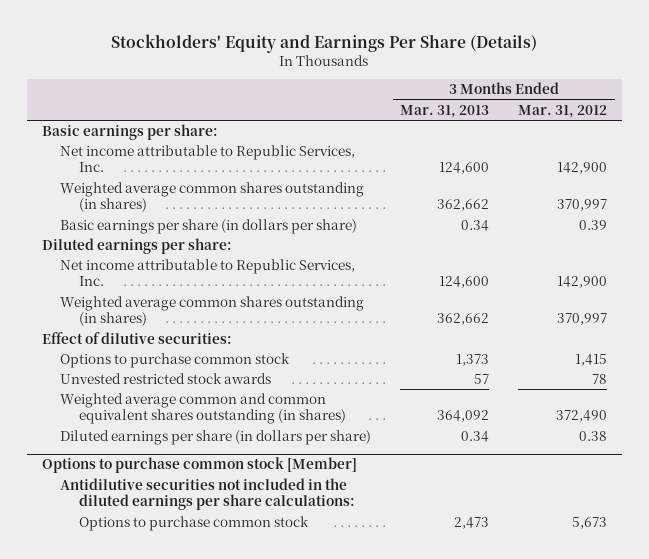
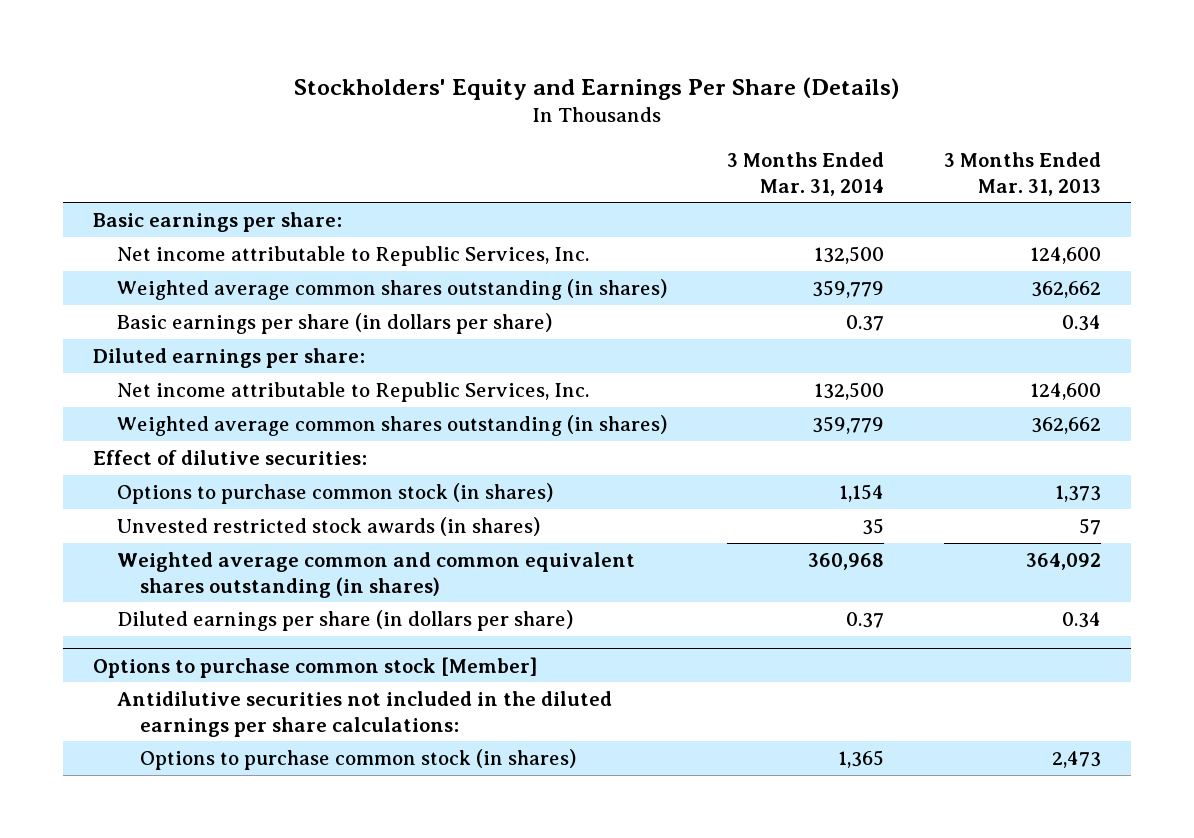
- | 3 Months Ended Mar. 31, 2013 | 3 Months Ended Mar. 31, 2012
+ | 3 Months Ended Mar. 31, 2014 | 3 Months Ended Mar. 31, 2013
- Options to purchase common stock | 1,373 | 1,415
- Unvested restricted stock awards | 57 | 78
+ Options to purchase common stock (in shares) | 1,154 | 1,373
+ Unvested restricted stock awards (in shares) | 35 | 57
@ Options to purchase common stock [Member]
- Options to purchase common stock | 2,473 | 5,673
+ Options to purchase common stock (in shares) | 1,365 | 2,473

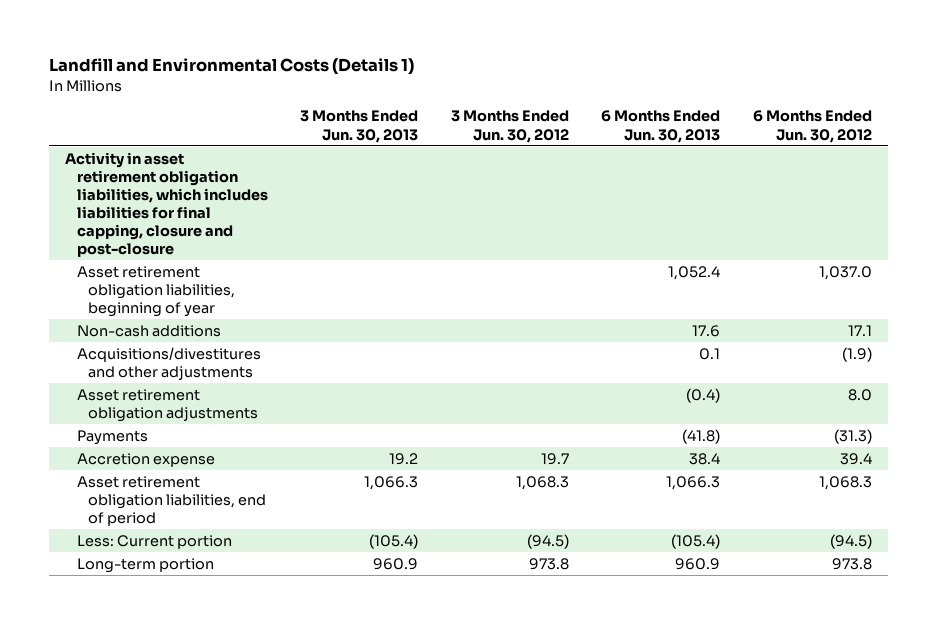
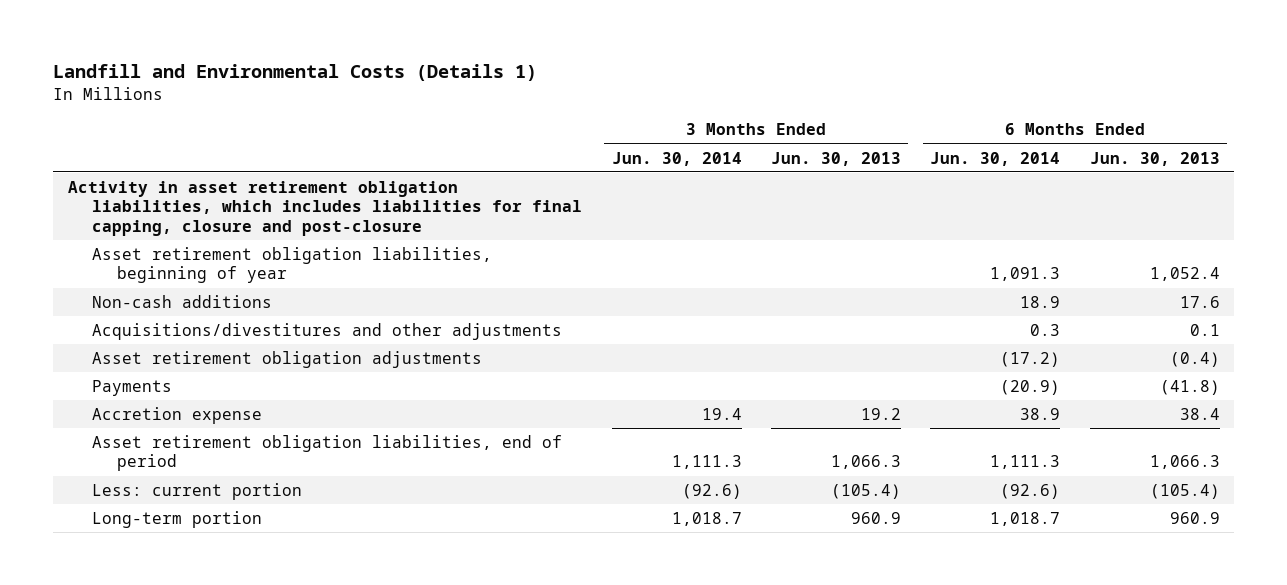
- | 3 Months Ended Jun. 30, 2013 | 3 Months Ended Jun. 30, 2012 | 6 Months Ended Jun. 30, 2013 | 6 Months Ended Jun. 30, 2012
+ | 3 Months Ended Jun. 30, 2014 | 3 Months Ended Jun. 30, 2013 | 6 Months Ended Jun. 30, 2014 | 6 Months Ended Jun. 30, 2013
- Less: Current portion | (105.4) | (94.5) | (105.4) | (94.5)
+ Less: current portion | (92.6) | (105.4) | (92.6) | (105.4)

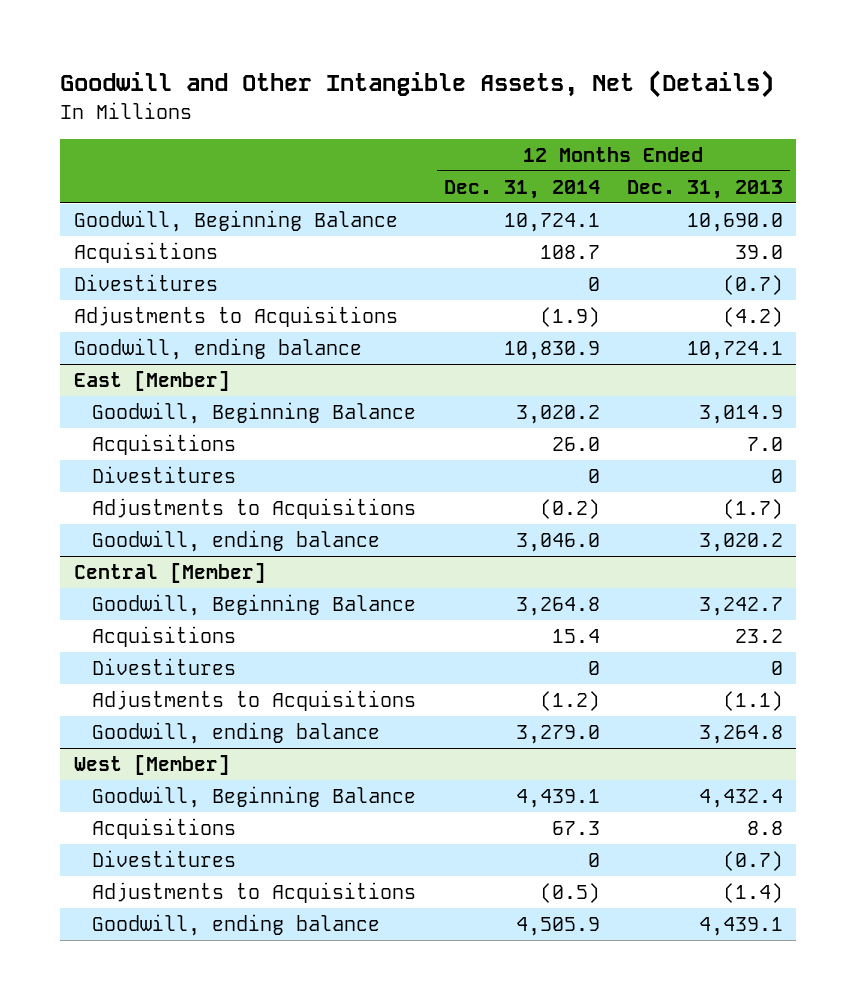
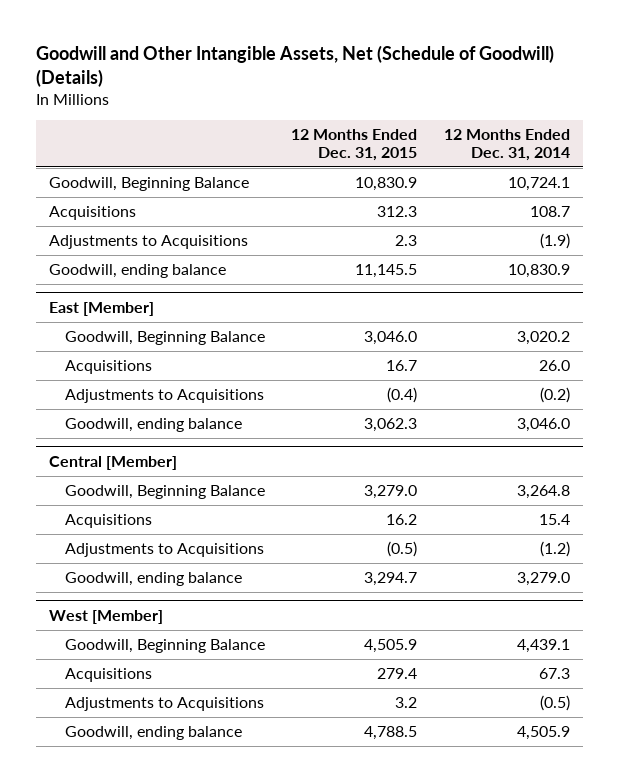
- Goodwill and Other Intangible Assets, Net (Details)
+ Goodwill and Other Intangible Assets, Net (Schedule of Goodwill) (Details)
- | 12 Months Ended Dec. 31, 2014 | 12 Months Ended Dec. 31, 2013
+ | 12 Months Ended Dec. 31, 2015 | 12 Months Ended Dec. 31, 2014
- Divestitures | 0 | (0.7)
@ East [Member]
- Divestitures | 0 | 0
@ Central [Member]
- Divestitures | 0 | 0
@ West [Member]
- Divestitures | 0 | (0.7)

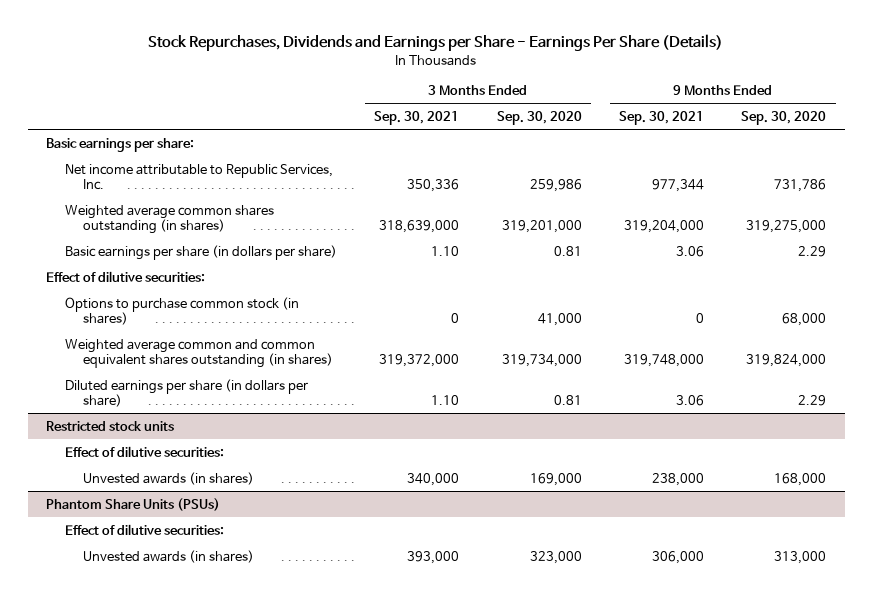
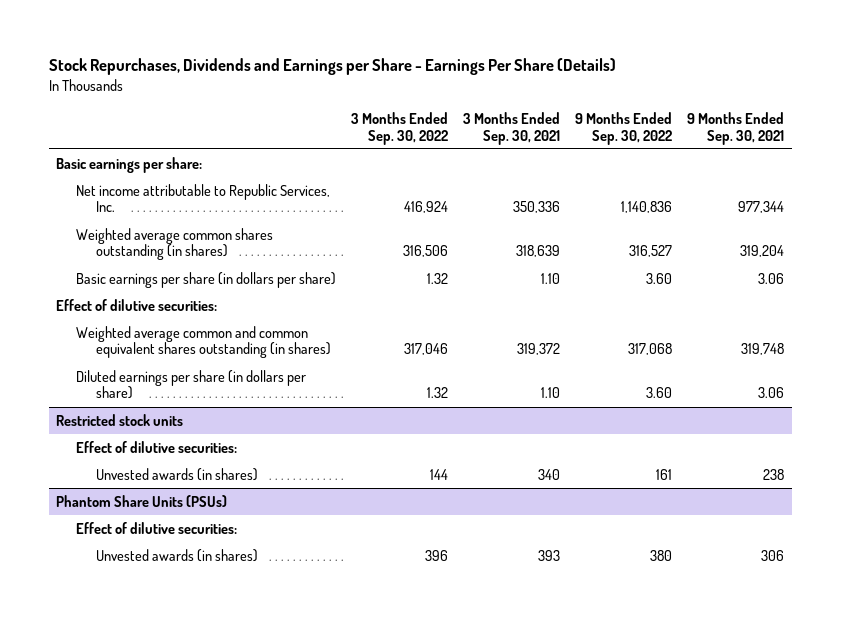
- | 3 Months Ended Sep. 30, 2021 | 3 Months Ended Sep. 30, 2020 | 9 Months Ended Sep. 30, 2021 | 9 Months Ended Sep. 30, 2020
+ | 3 Months Ended Sep. 30, 2022 | 3 Months Ended Sep. 30, 2021 | 9 Months Ended Sep. 30, 2022 | 9 Months Ended Sep. 30, 2021
- Weighted average common shares outstanding (in shares) | 318,639,000 | 319,201,000 | 319,204,000 | 319,275,000
+ Weighted average common shares outstanding (in shares) | 316,506 | 318,639 | 316,527 | 319,204
- Options to purchase common stock (in shares) | 0 | 41,000 | 0 | 68,000
- Weighted average common and common equivalent shares outstanding (in shares) | 319,372,000 | 319,734,000 | 319,748,000 | 319,824,000
+ Weighted average common and common equivalent shares outstanding (in shares) | 317,046 | 319,372 | 317,068 | 319,748
@ Restricted stock units
- Unvested awards (in shares) | 340,000 | 169,000 | 238,000 | 168,000
+ Unvested awards (in shares) | 144 | 340 | 161 | 238
@ Phantom Share Units (PSUs)
- Unvested awards (in shares) | 393,000 | 323,000 | 306,000 | 313,000
+ Unvested awards (in shares) | 396 | 393 | 380 | 306

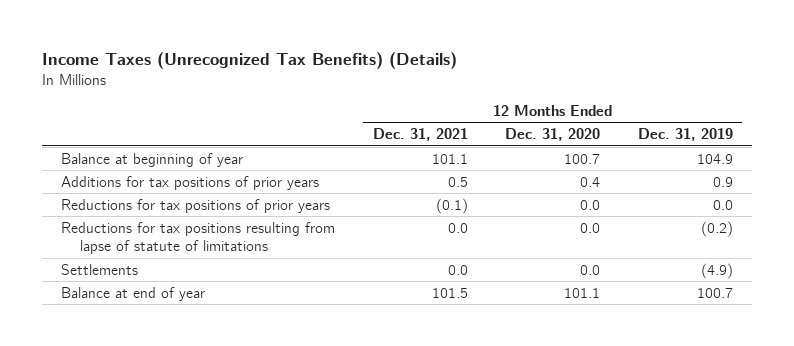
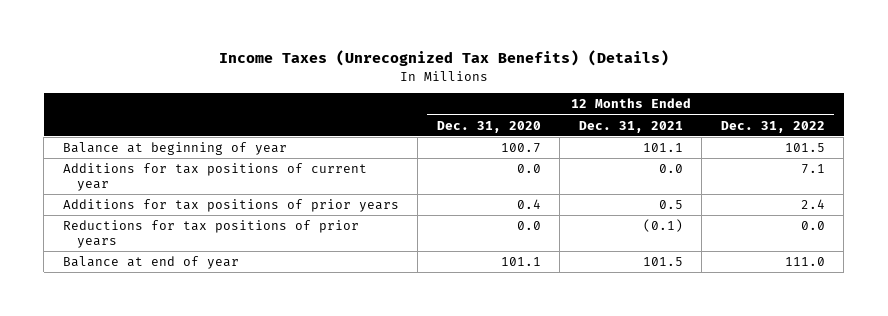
- | 12 Months Ended Dec. 31, 2021 | 12 Months Ended Dec. 31, 2020 | 12 Months Ended Dec. 31, 2019
+ | 12 Months Ended Dec. 31, 2020 | 12 Months Ended Dec. 31, 2021 | 12 Months Ended Dec. 31, 2022
+ Additions for tax positions of current year | 0.0 | 0.0 | 7.1
- Reductions for tax positions resulting from lapse of statute of limitations | 0.0 | 0.0 | (0.2)
- Settlements | 0.0 | 0.0 | (4.9)

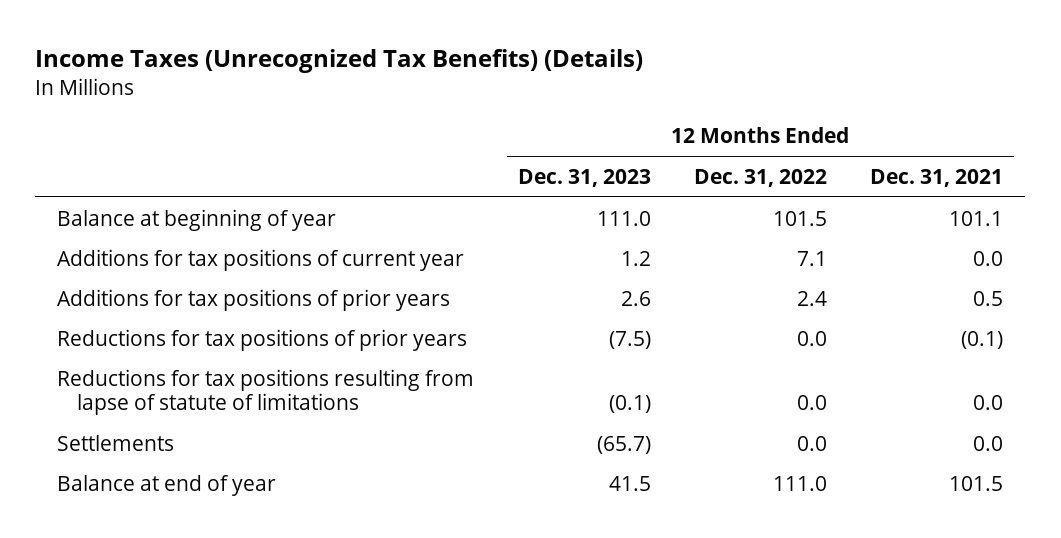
- | 12 Months Ended Dec. 31, 2020 | 12 Months Ended Dec. 31, 2021 | 12 Months Ended Dec. 31, 2022
+ | 12 Months Ended Dec. 31, 2023 | 12 Months Ended Dec. 31, 2022 | 12 Months Ended Dec. 31, 2021
+ Reductions for tax positions resulting from lapse of statute of limitations | (0.1) | 0.0 | 0.0
+ Settlements | (65.7) | 0.0 | 0.0

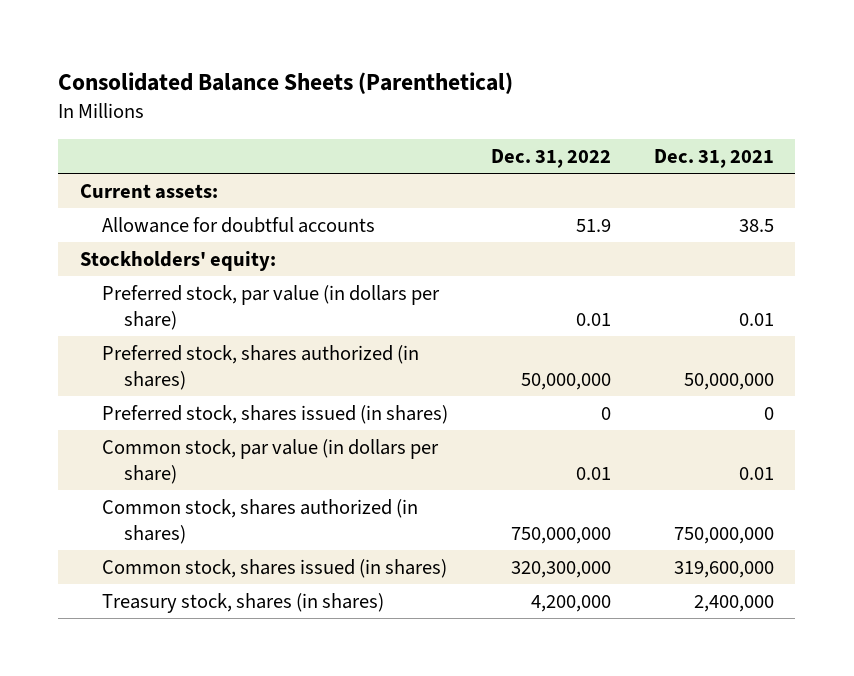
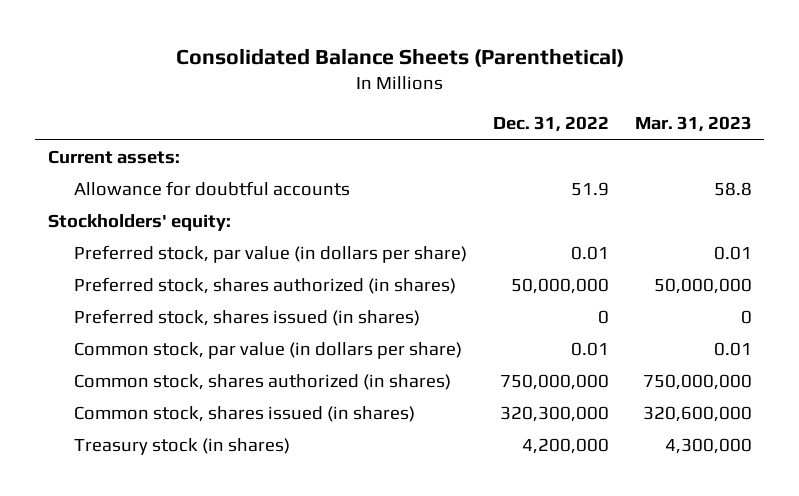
- | Dec. 31, 2022 | Dec. 31, 2021
+ | Dec. 31, 2022 | Mar. 31, 2023
- Treasury stock, shares (in shares) | 4,200,000 | 2,400,000
+ Treasury stock (in shares) | 4,200,000 | 4,300,000

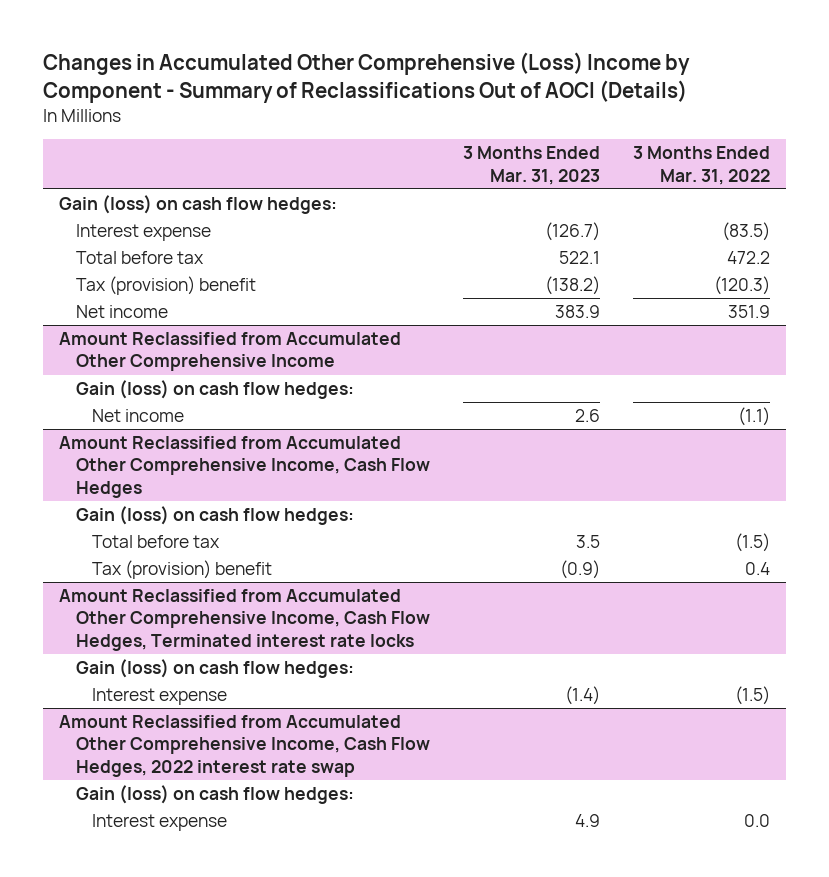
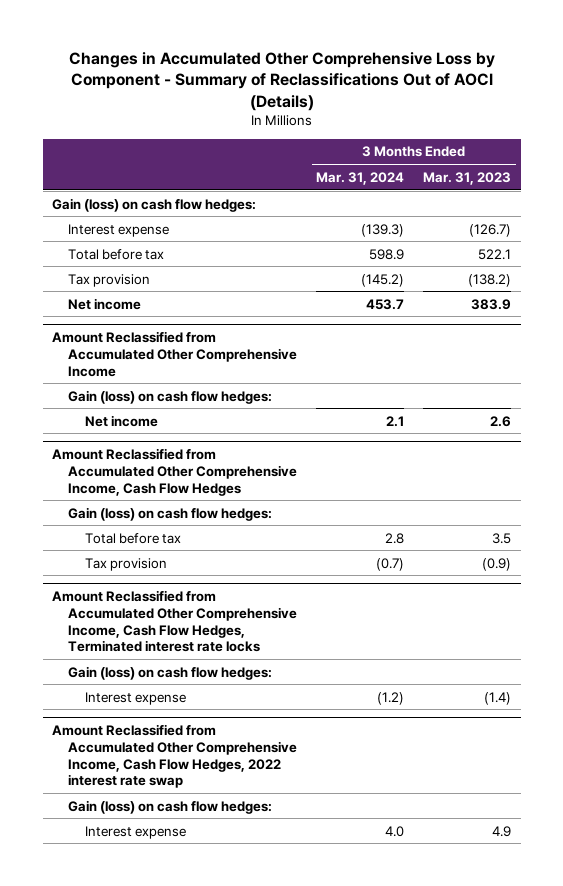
- Changes in Accumulated Other Comprehensive (Loss) Income by Component - Summary of Reclassifications Out of AOCI (Details)
+ Changes in Accumulated Other Comprehensive Loss by Component - Summary of Reclassifications Out of AOCI (Details)
- | 3 Months Ended Mar. 31, 2023 | 3 Months Ended Mar. 31, 2022
+ | 3 Months Ended Mar. 31, 2024 | 3 Months Ended Mar. 31, 2023
- Tax (provision) benefit | (138.2) | (120.3)
+ Tax provision | (145.2) | (138.2)
@ Amount Reclassified from Accumulated Other Comprehensive Income, Cash Flow Hedges
- Tax (provision) benefit | (0.9) | 0.4
+ Tax provision | (0.7) | (0.9)

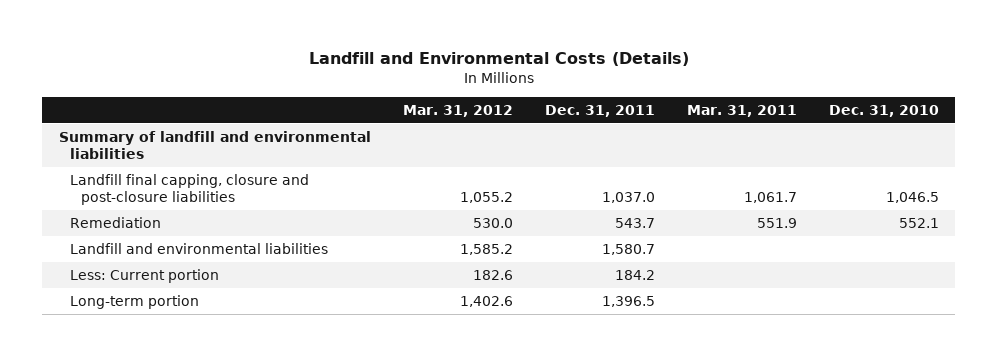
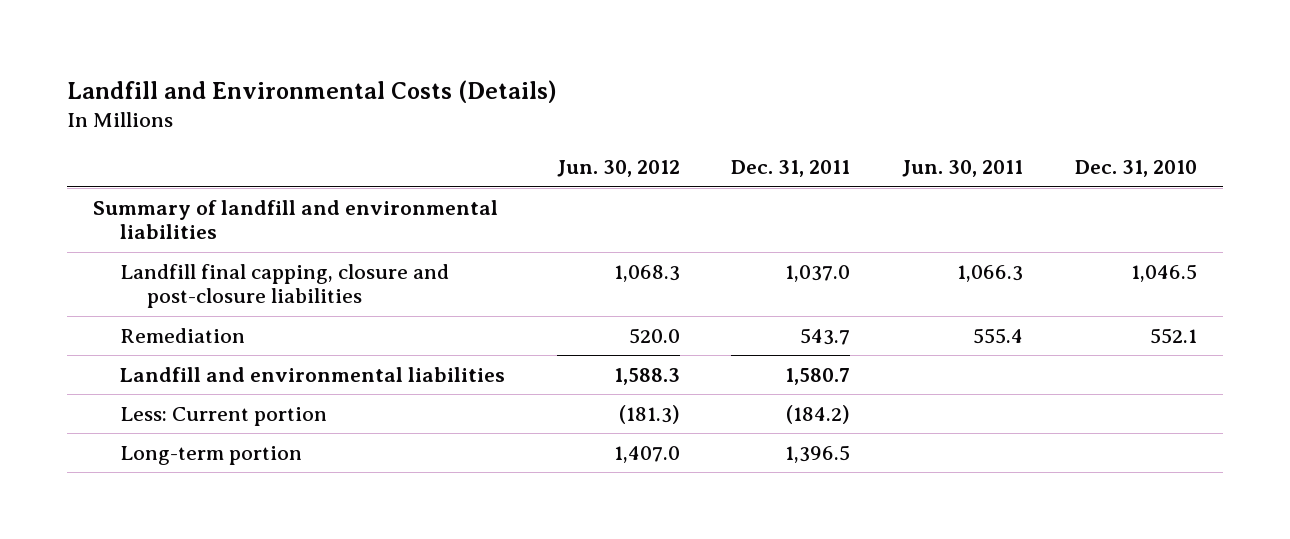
- | Mar. 31, 2012 | Dec. 31, 2011 | Mar. 31, 2011 | Dec. 31, 2010
+ | Jun. 30, 2012 | Dec. 31, 2011 | Jun. 30, 2011 | Dec. 31, 2010
- Less: Current portion | 182.6 | 184.2 | |
+ Less: Current portion | (181.3) | (184.2) | |

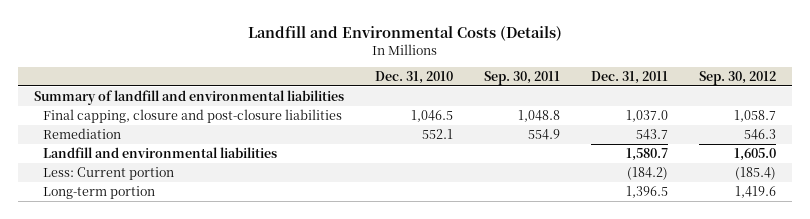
- | Jun. 30, 2012 | Dec. 31, 2011 | Jun. 30, 2011 | Dec. 31, 2010
+ | Dec. 31, 2010 | Sep. 30, 2011 | Dec. 31, 2011 | Sep. 30, 2012
- Landfill final capping, closure and post-closure liabilities | 1,068.3 | 1,037.0 | 1,066.3 | 1,046.5
+ Final capping, closure and post-closure liabilities | 1,046.5 | 1,048.8 | 1,037.0 | 1,058.7

